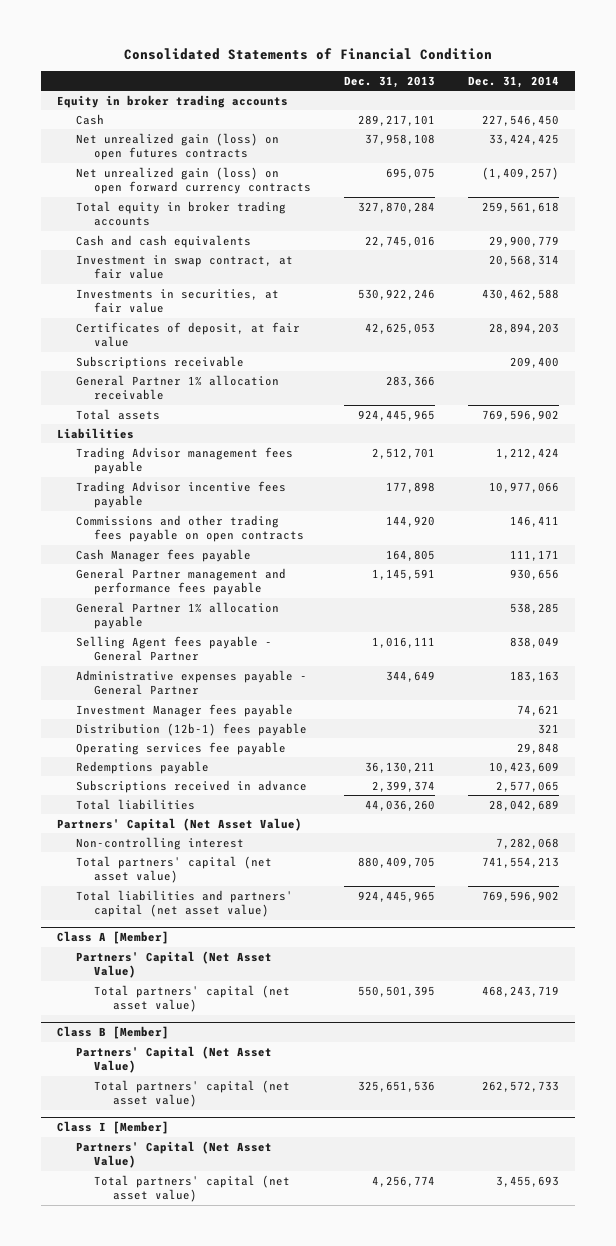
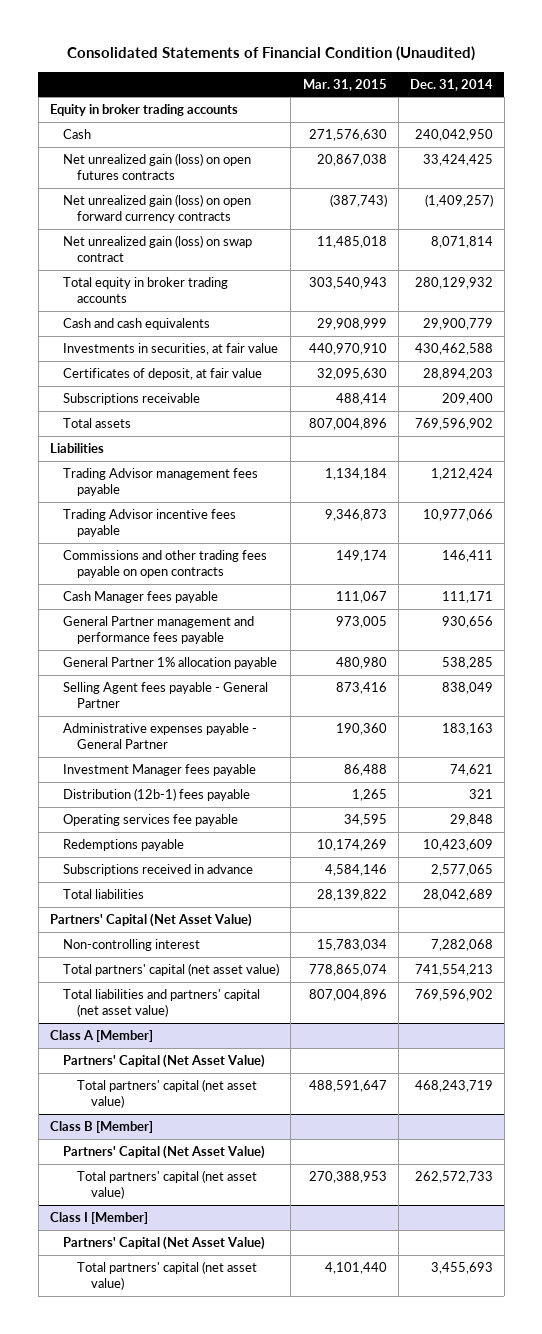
- Consolidated Statements of Financial Condition
+ Consolidated Statements of Financial Condition (Unaudited)
- | Dec. 31, 2013 | Dec. 31, 2014
+ | Mar. 31, 2015 | Dec. 31, 2014
- Cash | 289,217,101 | 227,546,450
+ Cash | 271,576,630 | 240,042,950
- Total equity in broker trading accounts | 327,870,284 | 259,561,618
+ Net unrealized gain (loss) on swap contract | 11,485,018 | 8,071,814
+ Total equity in broker trading accounts | 303,540,943 | 280,129,932
- Investment in swap contract, at fair value | | 20,568,314
- General Partner 1% allocation receivable | 283,366 |

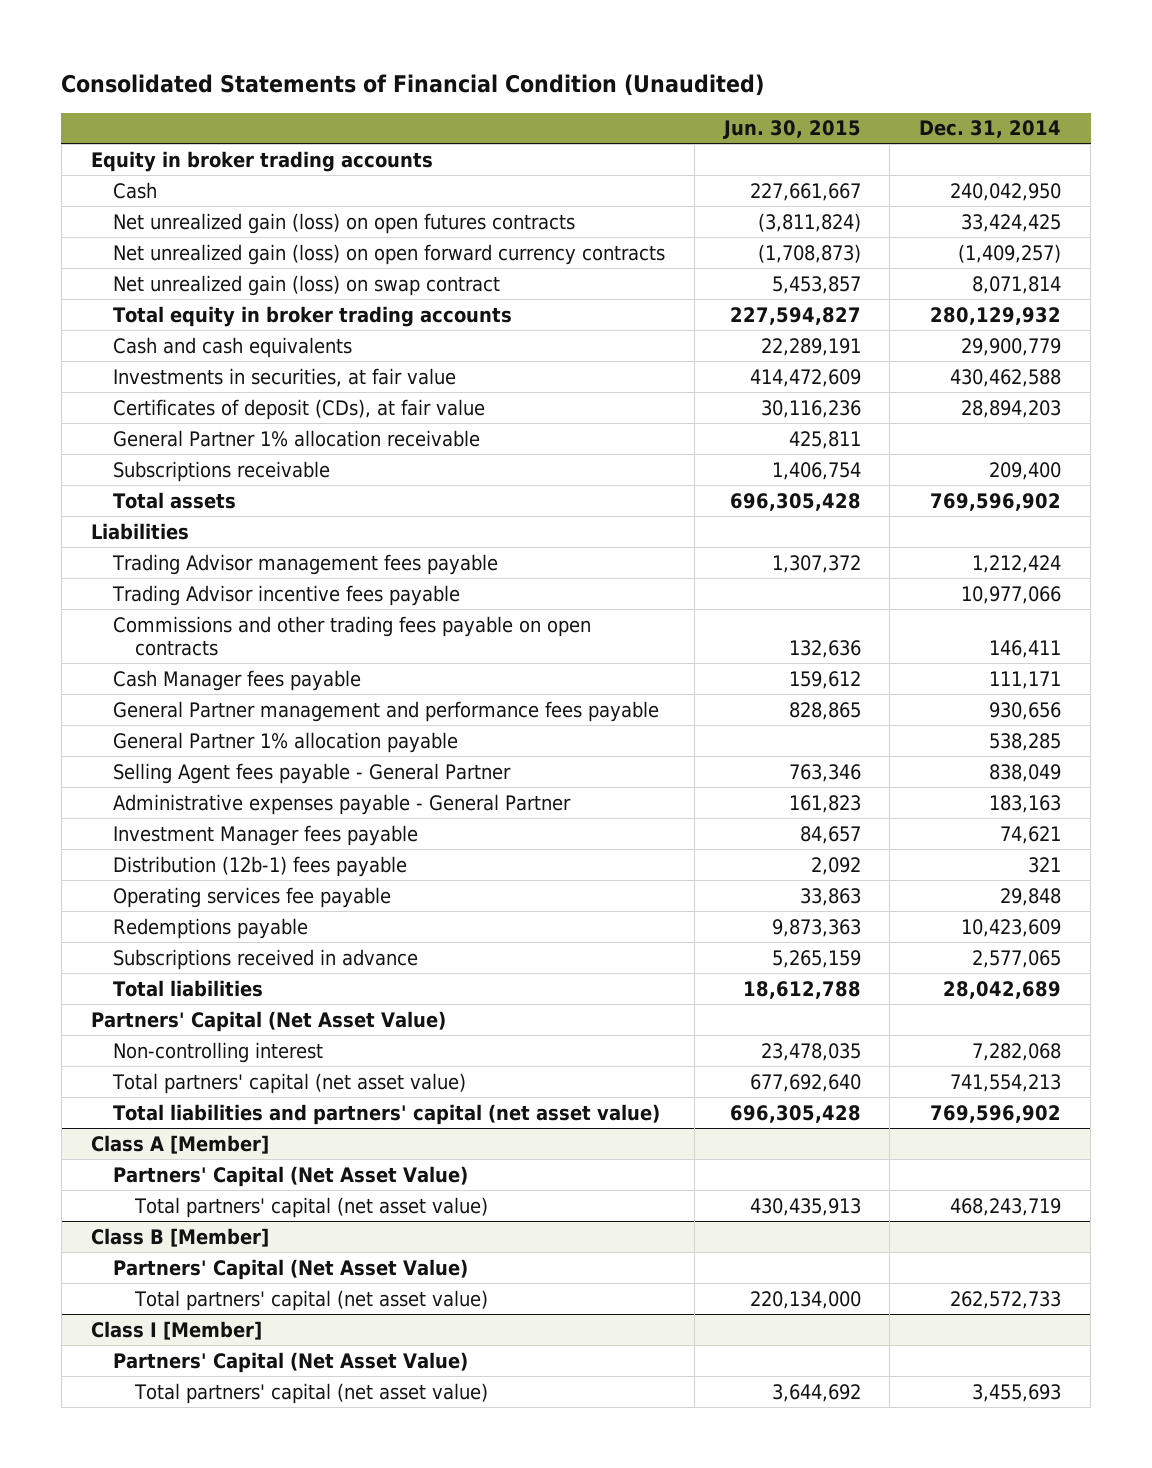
- | Mar. 31, 2015 | Dec. 31, 2014
+ | Jun. 30, 2015 | Dec. 31, 2014
- Certificates of deposit, at fair value | 32,095,630 | 28,894,203
+ Certificates of deposit (CDs), at fair value | 30,116,236 | 28,894,203
+ General Partner 1% allocation receivable | 425,811 |

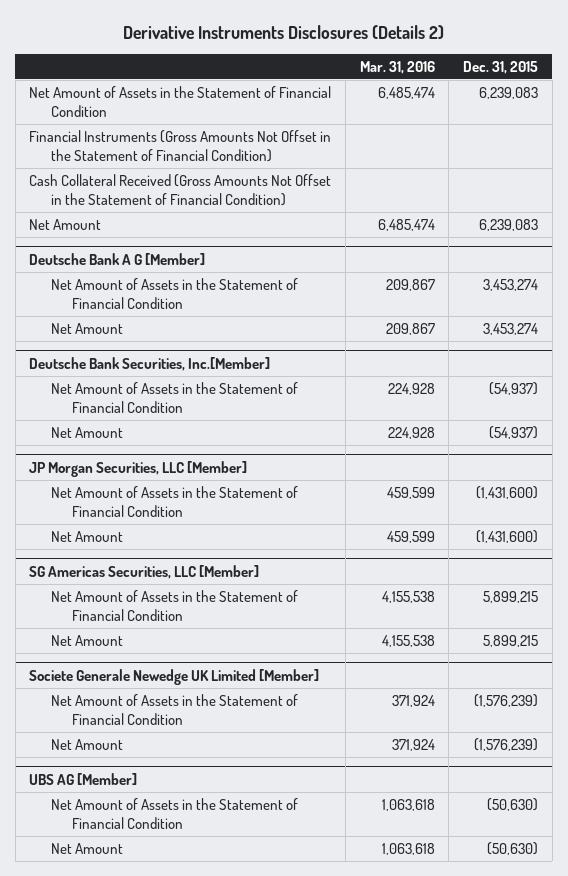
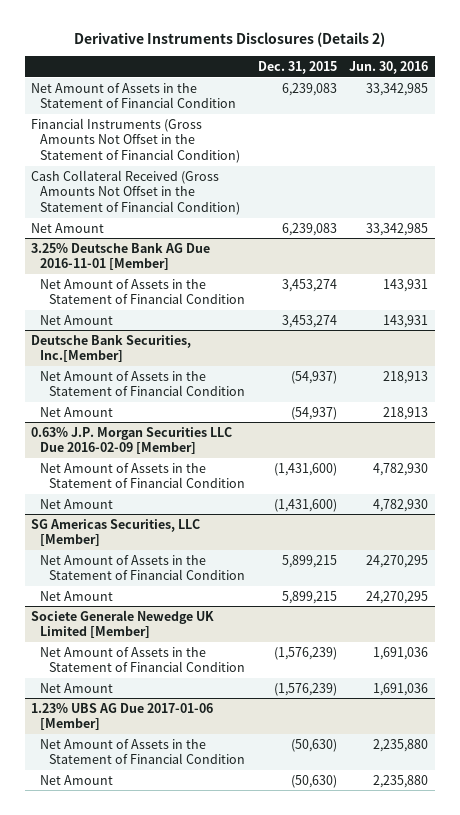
- | Mar. 31, 2016 | Dec. 31, 2015
+ | Dec. 31, 2015 | Jun. 30, 2016
- Deutsche Bank A G [Member]
+ 3.25% Deutsche Bank AG Due 2016-11-01 [Member]
- JP Morgan Securities, LLC [Member]
+ 0.63% J.P. Morgan Securities LLC Due 2016-02-09 [Member]
- UBS AG [Member]
+ 1.23% UBS AG Due 2017-01-06 [Member]

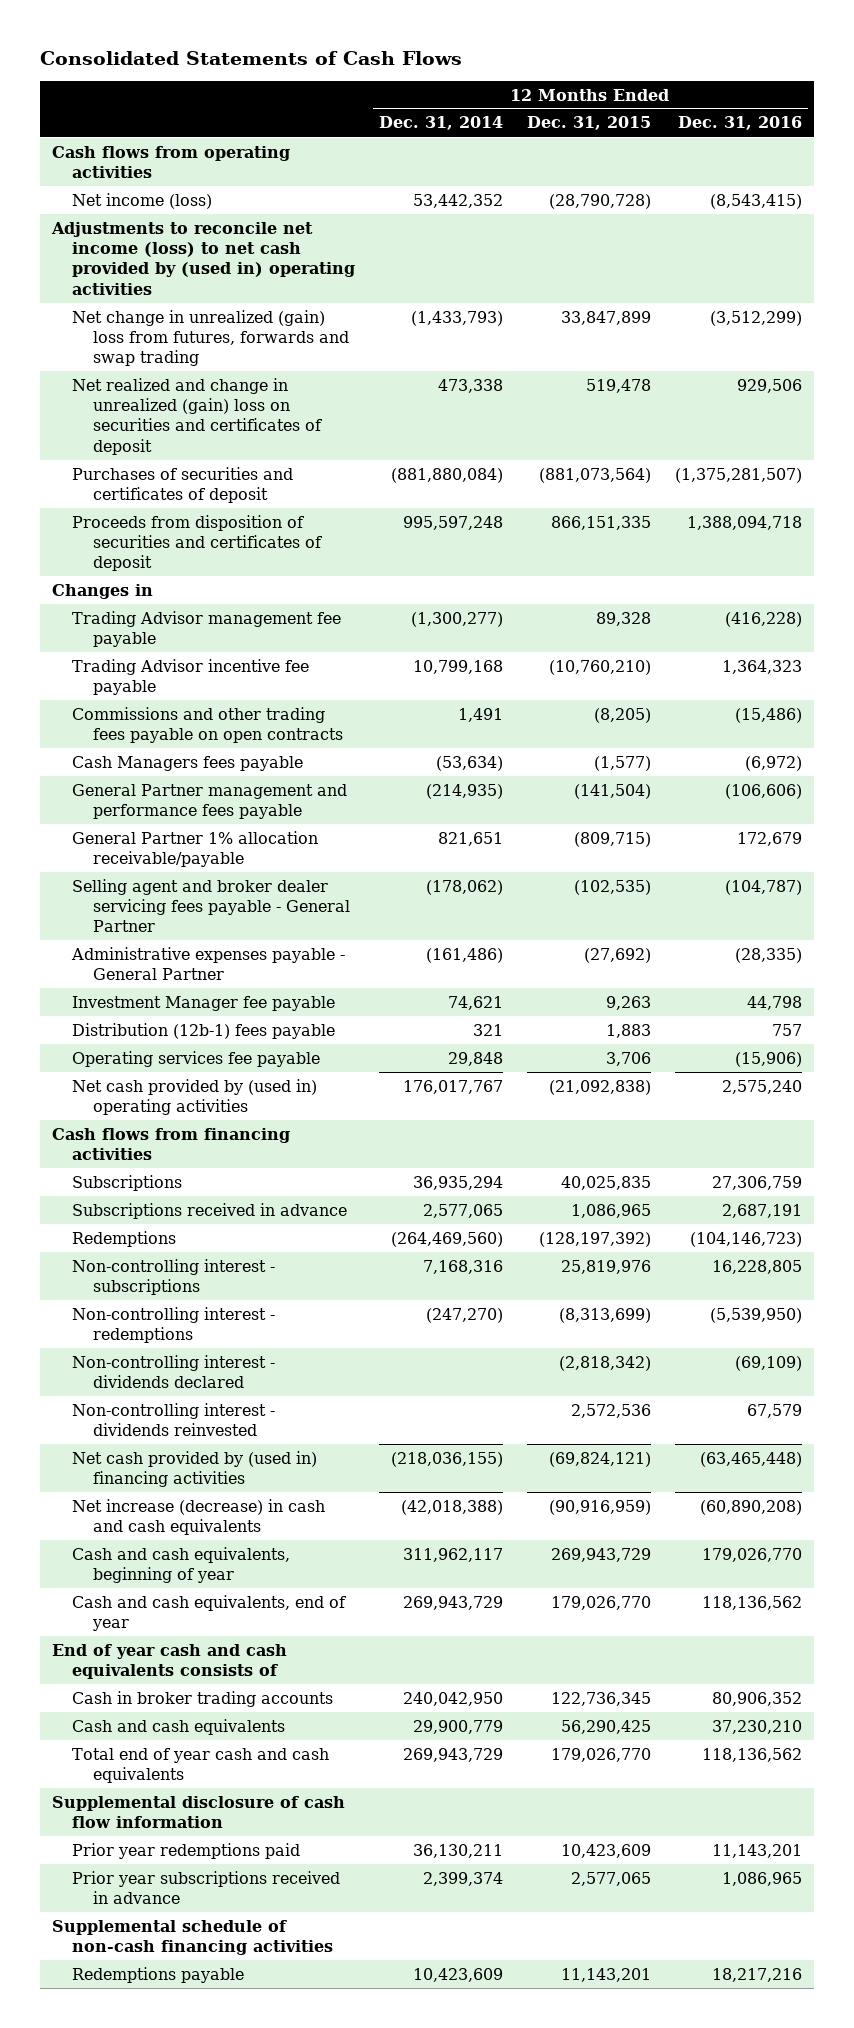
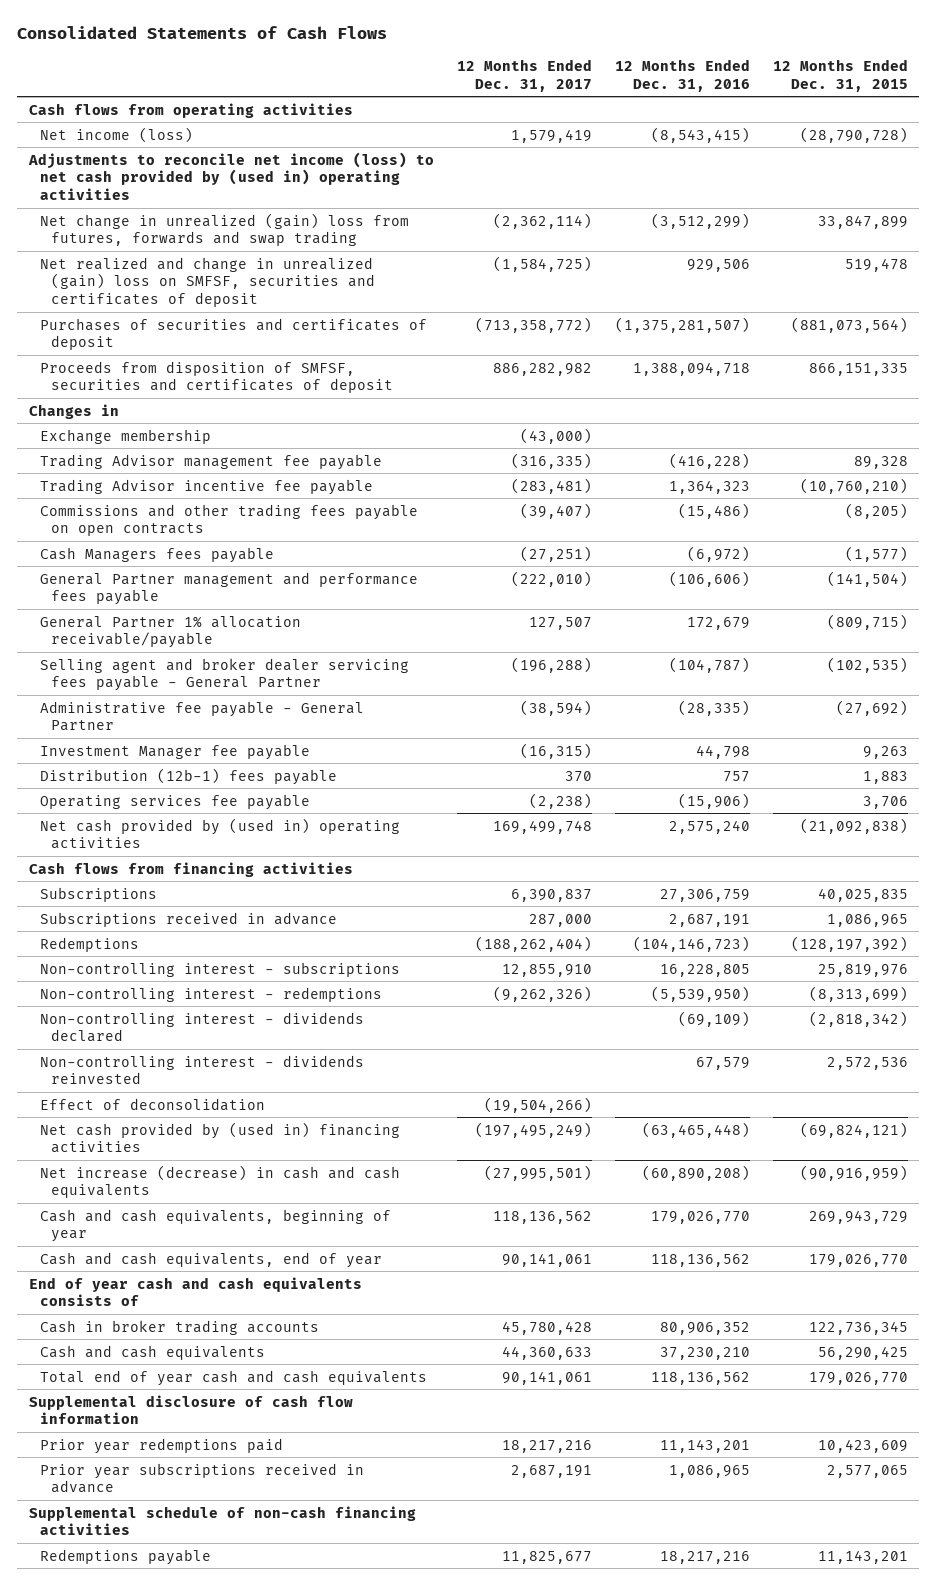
- | 12 Months Ended Dec. 31, 2014 | 12 Months Ended Dec. 31, 2015 | 12 Months Ended Dec. 31, 2016
+ | 12 Months Ended Dec. 31, 2017 | 12 Months Ended Dec. 31, 2016 | 12 Months Ended Dec. 31, 2015
- Net realized and change in unrealized (gain) loss on securities and certificates of deposit | 473,338 | 519,478 | 929,506
+ Net realized and change in unrealized (gain) loss on SMFSF, securities and certificates of deposit | (1,584,725) | 929,506 | 519,478
- Proceeds from disposition of securities and certificates of deposit | 995,597,248 | 866,151,335 | 1,388,094,718
+ Proceeds from disposition of SMFSF, securities and certificates of deposit | 886,282,982 | 1,388,094,718 | 866,151,335
+ Exchange membership | (43,000) | |
- Administrative expenses payable - General Partner | (161,486) | (27,692) | (28,335)
+ Administrative fee payable - General Partner | (38,594) | (28,335) | (27,692)
+ Effect of deconsolidation | (19,504,266) | |

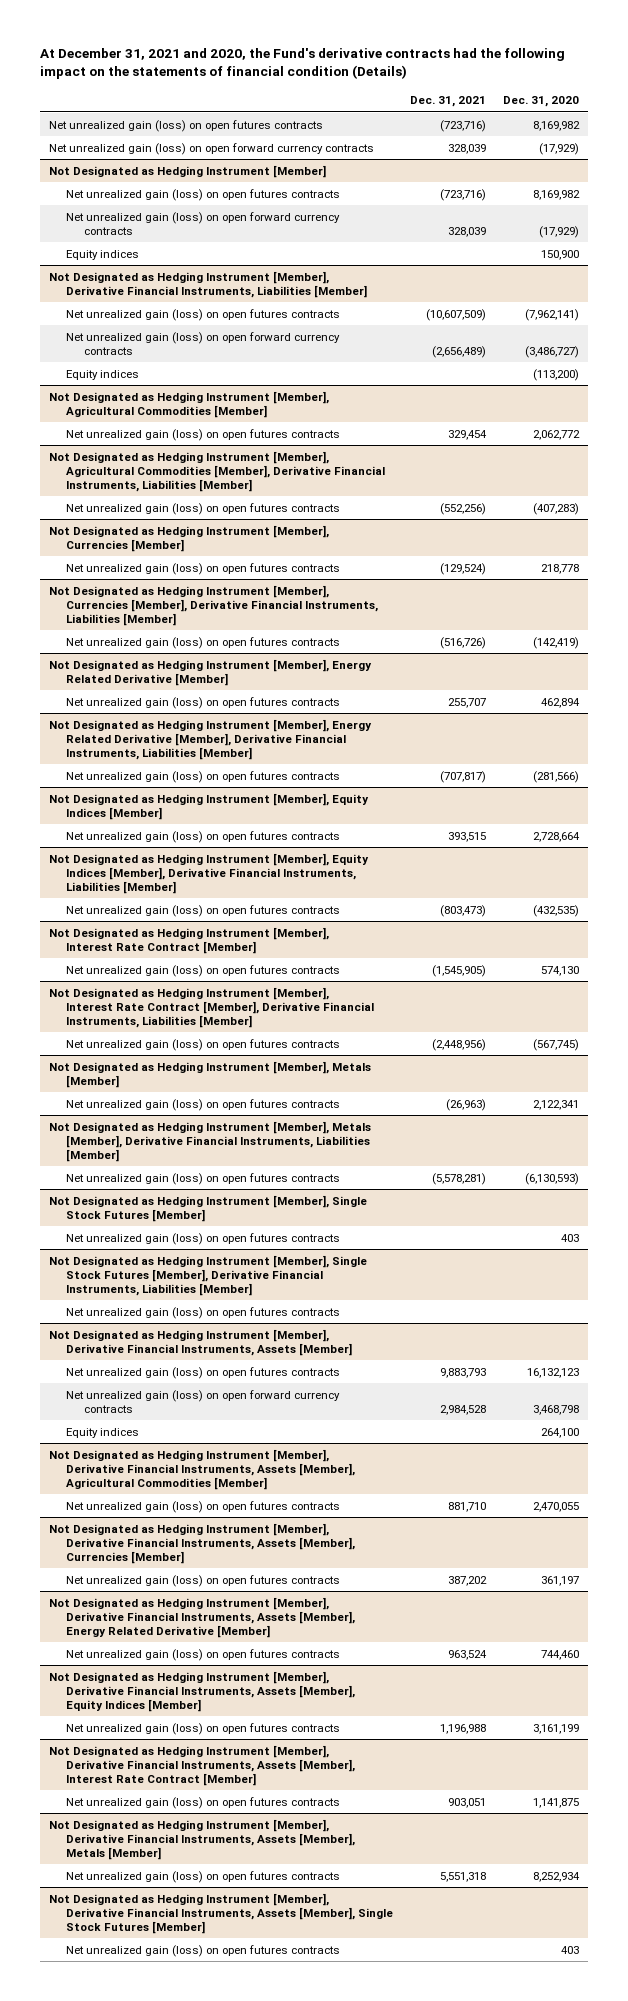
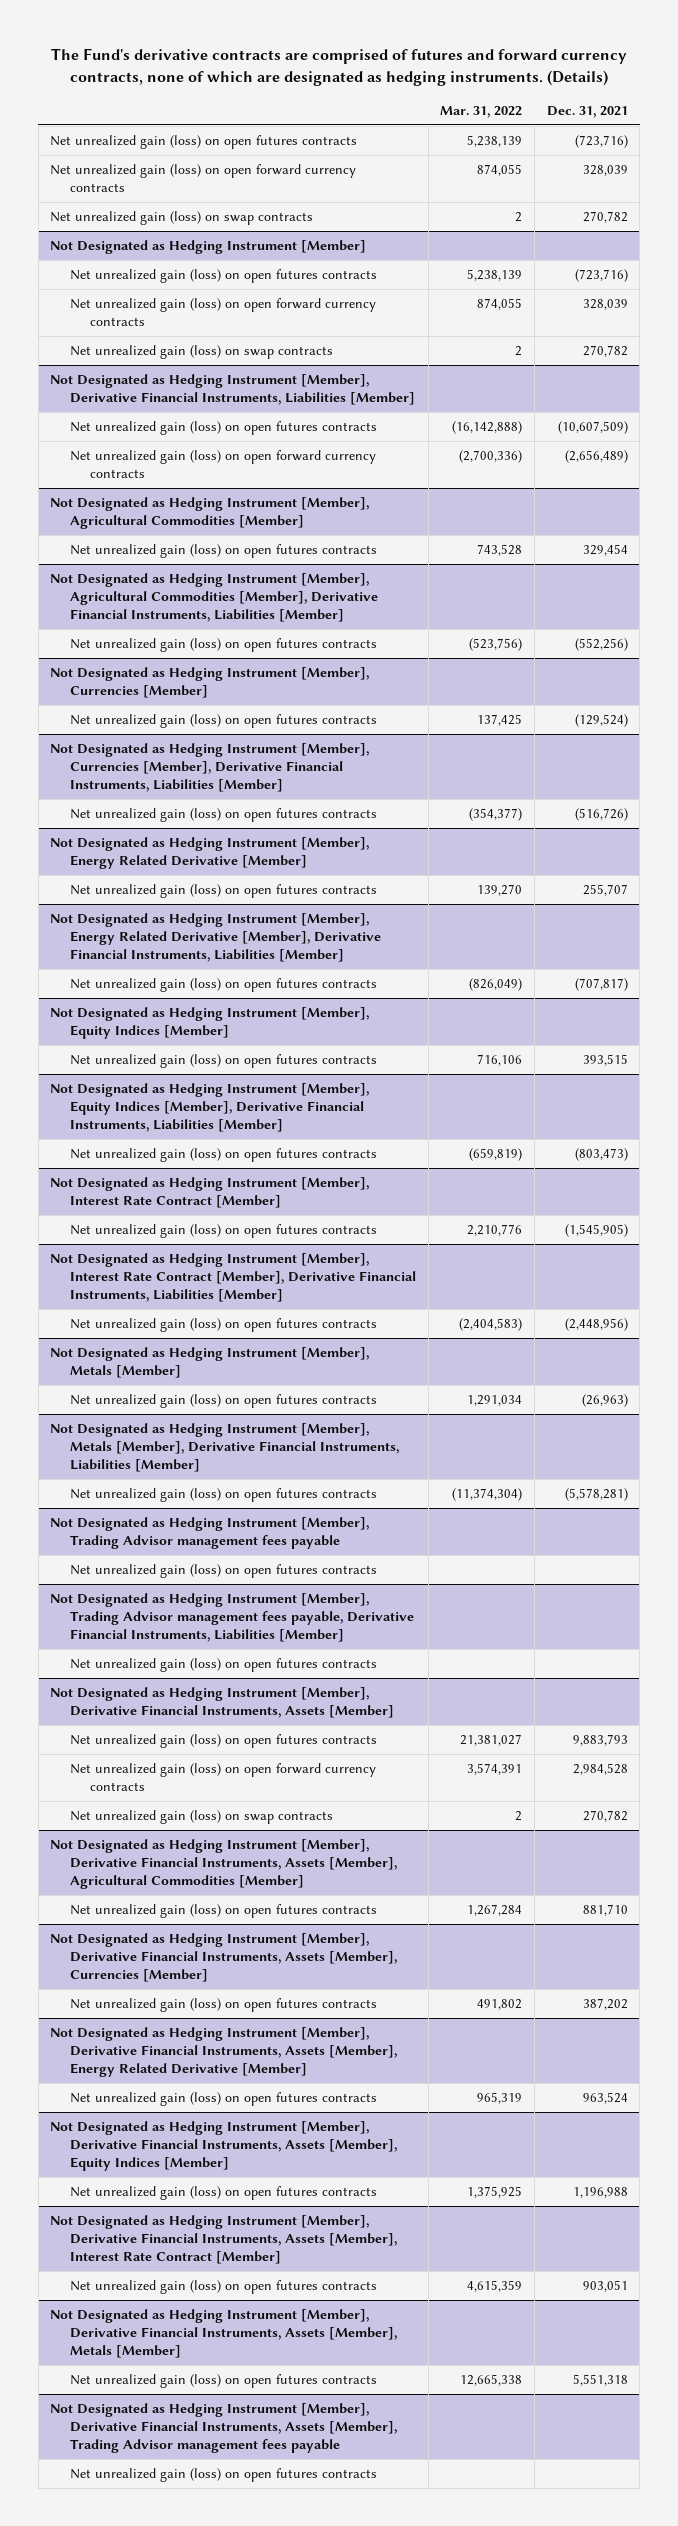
- At December 31, 2021 and 2020, the Fund's derivative contracts had the following impact on the statements of financial condition (Details)
+ The Fund's derivative contracts are comprised of futures and forward currency contracts, none of which are designated as hedging instruments. (Details)
- | Dec. 31, 2021 | Dec. 31, 2020
+ | Mar. 31, 2022 | Dec. 31, 2021
+ Net unrealized gain (loss) on swap contracts | 2 | 270,782
@ Not Designated as Hedging Instrument [Member]
- Equity indices | | 150,900
+ Net unrealized gain (loss) on swap contracts | 2 | 270,782
@ Not Designated as Hedging Instrument [Member], Derivative Financial Instruments, Liabilities [Member]
- Equity indices | | (113,200)
- Not Designated as Hedging Instrument [Member], Single Stock Futures [Member]
+ Not Designated as Hedging Instrument [Member], Trading Advisor management fees payable
- Not Designated as Hedging Instrument [Member], Single Stock Futures [Member], Derivative Financial Instruments, Liabilities [Member]
+ Not Designated as Hedging Instrument [Member], Trading Advisor management fees payable, Derivative Financial Instruments, Liabilities [Member]
@ Not Designated as Hedging Instrument [Member], Derivative Financial Instruments, Assets [Member]
- Equity indices | | 264,100
+ Net unrealized gain (loss) on swap contracts | 2 | 270,782
- Not Designated as Hedging Instrument [Member], Derivative Financial Instruments, Assets [Member], Single Stock Futures [Member]
+ Not Designated as Hedging Instrument [Member], Derivative Financial Instruments, Assets [Member], Trading Advisor management fees payable

